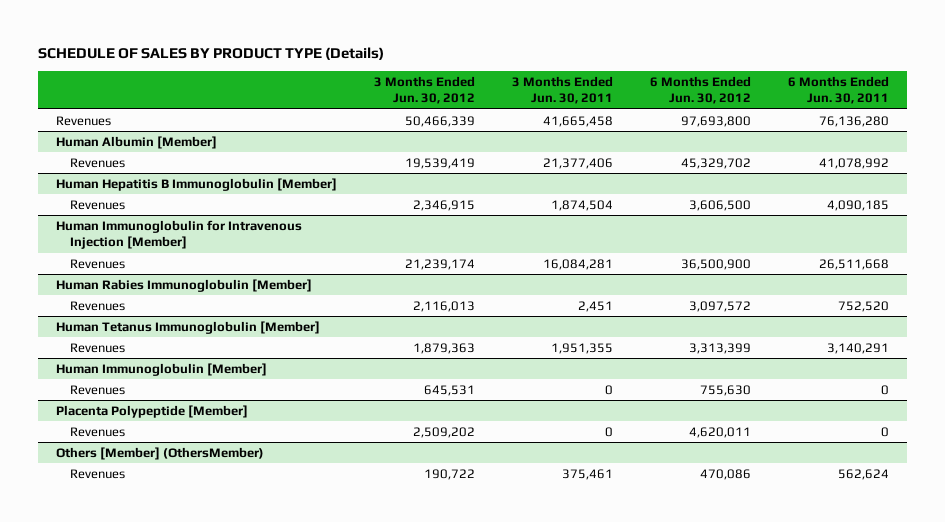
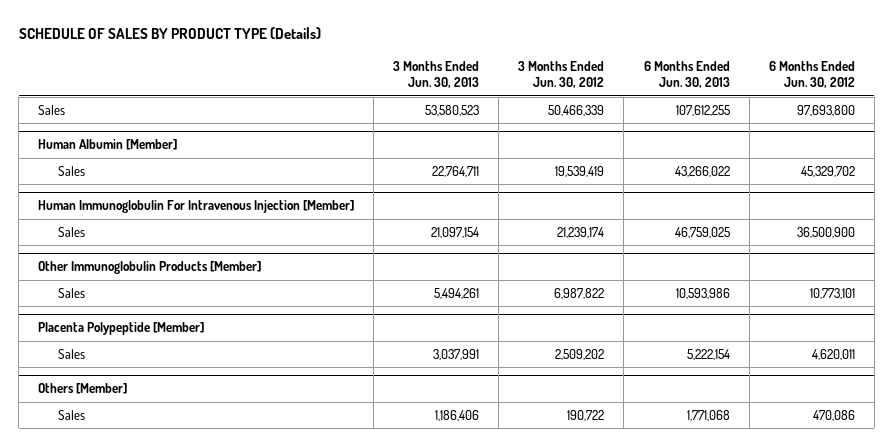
- | 3 Months Ended Jun. 30, 2012 | 3 Months Ended Jun. 30, 2011 | 6 Months Ended Jun. 30, 2012 | 6 Months Ended Jun. 30, 2011
+ | 3 Months Ended Jun. 30, 2013 | 3 Months Ended Jun. 30, 2012 | 6 Months Ended Jun. 30, 2013 | 6 Months Ended Jun. 30, 2012
- Revenues | 50,466,339 | 41,665,458 | 97,693,800 | 76,136,280
+ Sales | 53,580,523 | 50,466,339 | 107,612,255 | 97,693,800
@ Human Albumin [Member]
- Revenues | 19,539,419 | 21,377,406 | 45,329,702 | 41,078,992
- Human Hepatitis B Immunoglobulin [Member]
- Revenues | 2,346,915 | 1,874,504 | 3,606,500 | 4,090,185
- Human Immunoglobulin for Intravenous Injection [Member]
- Revenues | 21,239,174 | 16,084,281 | 36,500,900 | 26,511,668
- Human Rabies Immunoglobulin [Member]
- Revenues | 2,116,013 | 2,451 | 3,097,572 | 752,520
- Human Tetanus Immunoglobulin [Member]
- Revenues | 1,879,363 | 1,951,355 | 3,313,399 | 3,140,291
- Human Immunoglobulin [Member]
- Revenues | 645,531 | 0 | 755,630 | 0
@ Human Albumin [Member]
+ Sales | 22,764,711 | 19,539,419 | 43,266,022 | 45,329,702
+ Human Immunoglobulin For Intravenous Injection [Member]
+ Sales | 21,097,154 | 21,239,174 | 46,759,025 | 36,500,900
+ Other Immunoglobulin Products [Member]
+ Sales | 5,494,261 | 6,987,822 | 10,593,986 | 10,773,101
@ Placenta Polypeptide [Member]
- Revenues | 2,509,202 | 0 | 4,620,011 | 0
- Others [Member] (OthersMember)
- Revenues | 190,722 | 375,461 | 470,086 | 562,624
@ Placenta Polypeptide [Member]
+ Sales | 3,037,991 | 2,509,202 | 5,222,154 | 4,620,011
+ Others [Member]
+ Sales | 1,186,406 | 190,722 | 1,771,068 | 470,086

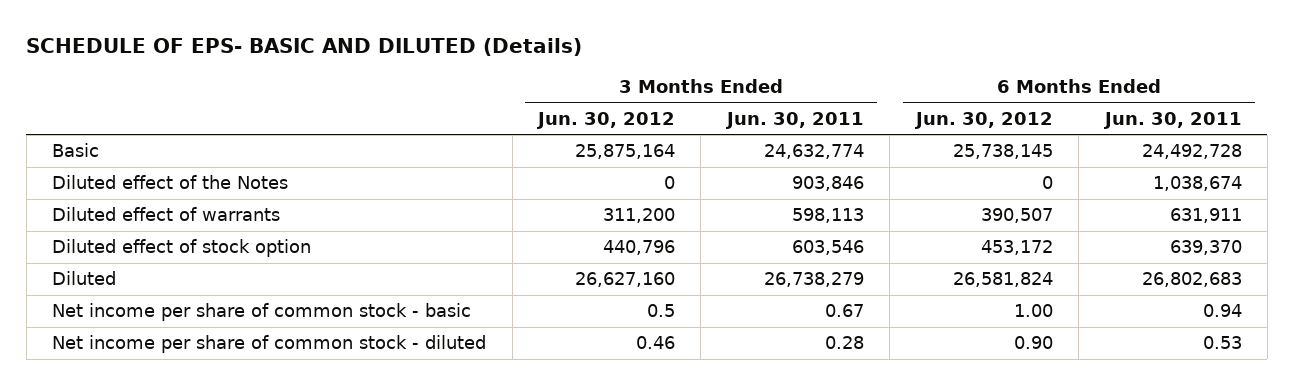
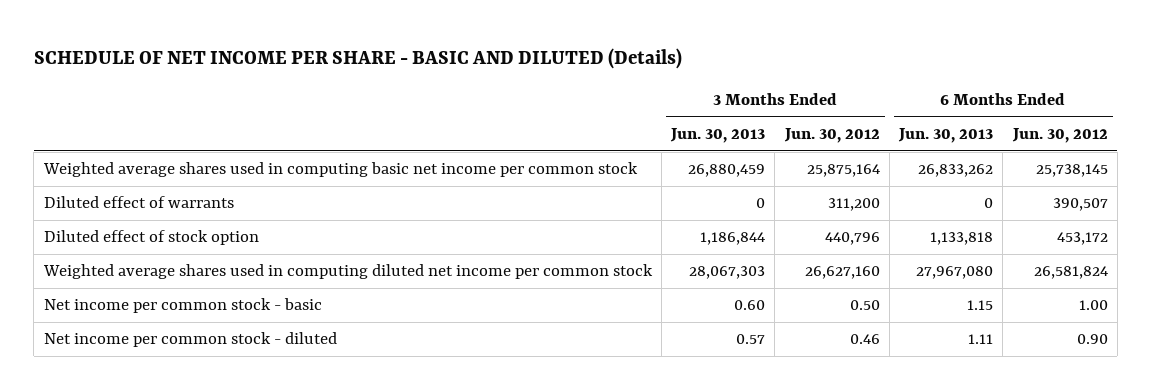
- SCHEDULE OF EPS- BASIC AND DILUTED (Details)
+ SCHEDULE OF NET INCOME PER SHARE - BASIC AND DILUTED (Details)
- | 3 Months Ended Jun. 30, 2012 | 3 Months Ended Jun. 30, 2011 | 6 Months Ended Jun. 30, 2012 | 6 Months Ended Jun. 30, 2011
+ | 3 Months Ended Jun. 30, 2013 | 3 Months Ended Jun. 30, 2012 | 6 Months Ended Jun. 30, 2013 | 6 Months Ended Jun. 30, 2012
- Basic | 25,875,164 | 24,632,774 | 25,738,145 | 24,492,728
- Diluted effect of the Notes | 0 | 903,846 | 0 | 1,038,674
+ Weighted average shares used in computing basic net income per common stock | 26,880,459 | 25,875,164 | 26,833,262 | 25,738,145
- Diluted | 26,627,160 | 26,738,279 | 26,581,824 | 26,802,683
- Net income per share of common stock - basic | 0.5 | 0.67 | 1.00 | 0.94
- Net income per share of common stock - diluted | 0.46 | 0.28 | 0.90 | 0.53
+ Weighted average shares used in computing diluted net income per common stock | 28,067,303 | 26,627,160 | 27,967,080 | 26,581,824
+ Net income per common stock - basic | 0.60 | 0.50 | 1.15 | 1.00
+ Net income per common stock - diluted | 0.57 | 0.46 | 1.11 | 0.90

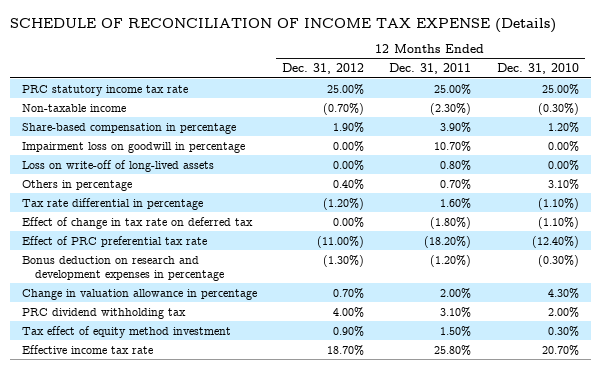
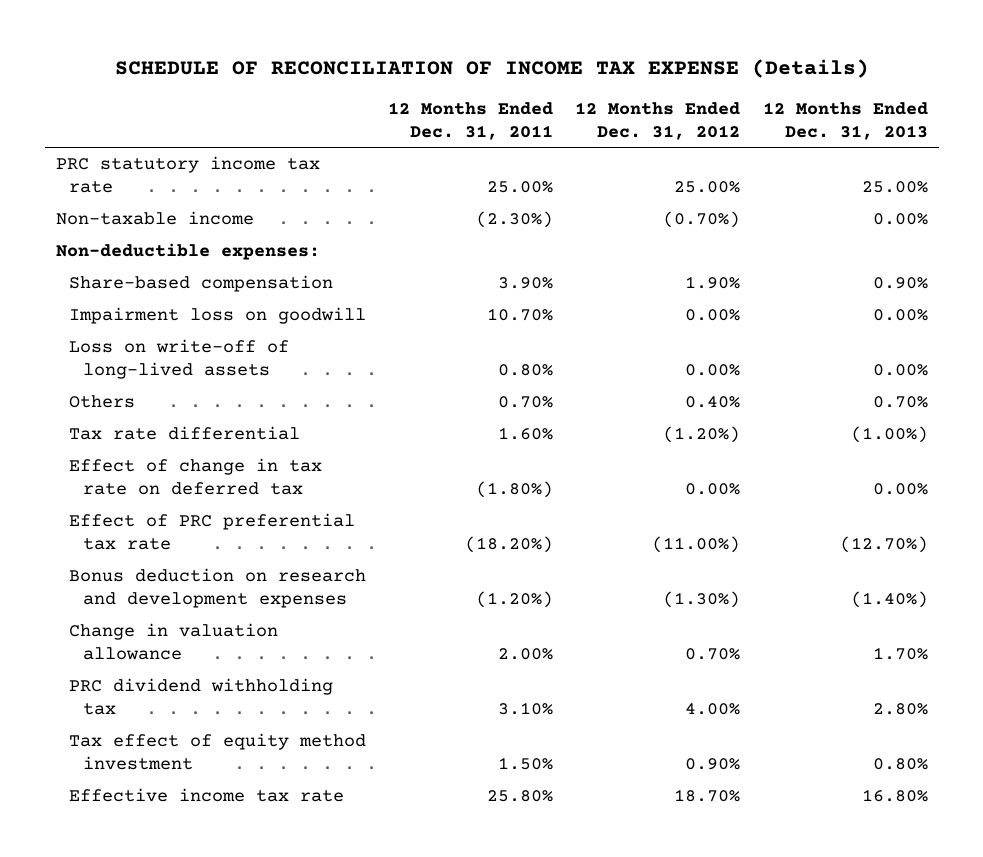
- | 12 Months Ended Dec. 31, 2012 | 12 Months Ended Dec. 31, 2011 | 12 Months Ended Dec. 31, 2010
+ | 12 Months Ended Dec. 31, 2011 | 12 Months Ended Dec. 31, 2012 | 12 Months Ended Dec. 31, 2013
- Share-based compensation in percentage | 1.90% | 3.90% | 1.20%
- Impairment loss on goodwill in percentage | 0.00% | 10.70% | 0.00%
+ Non-deductible expenses:
+ Share-based compensation | 3.90% | 1.90% | 0.90%
+ Impairment loss on goodwill | 10.70% | 0.00% | 0.00%
- Others in percentage | 0.40% | 0.70% | 3.10%
- Tax rate differential in percentage | (1.20%) | 1.60% | (1.10%)
+ Others | 0.70% | 0.40% | 0.70%
+ Tax rate differential | 1.60% | (1.20%) | (1.00%)
- Bonus deduction on research and development expenses in percentage | (1.30%) | (1.20%) | (0.30%)
- Change in valuation allowance in percentage | 0.70% | 2.00% | 4.30%
+ Bonus deduction on research and development expenses | (1.20%) | (1.30%) | (1.40%)
+ Change in valuation allowance | 2.00% | 0.70% | 1.70%

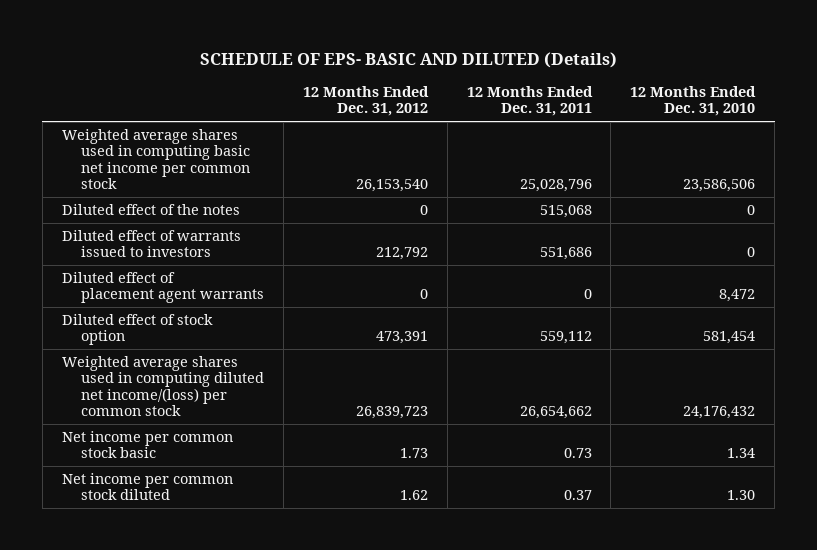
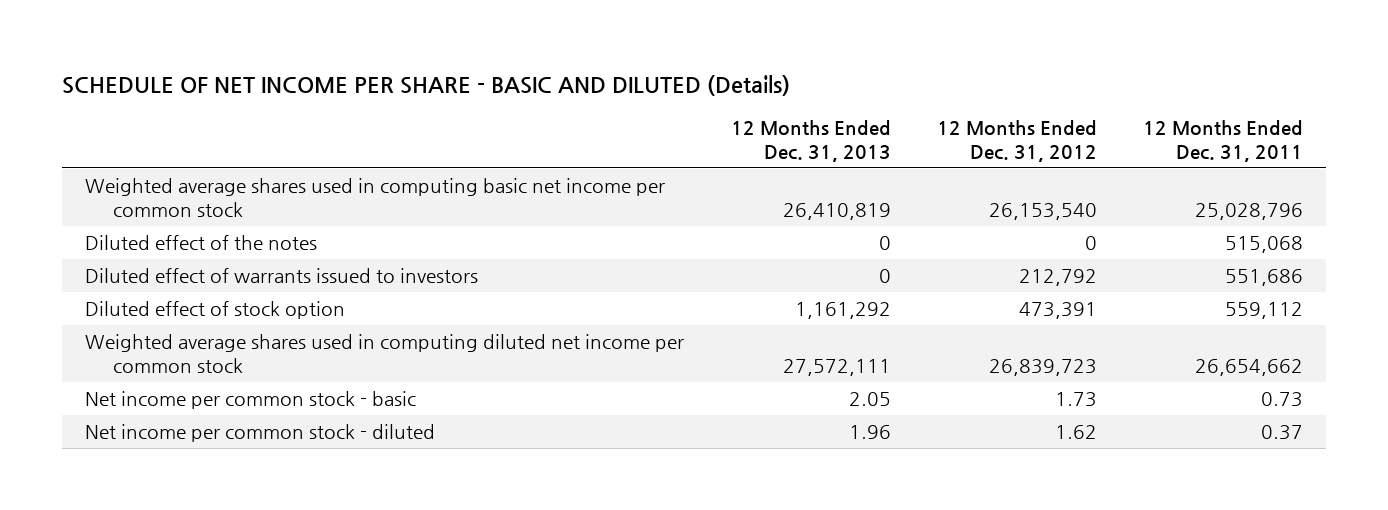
- SCHEDULE OF EPS- BASIC AND DILUTED (Details)
+ SCHEDULE OF NET INCOME PER SHARE - BASIC AND DILUTED (Details)
- | 12 Months Ended Dec. 31, 2012 | 12 Months Ended Dec. 31, 2011 | 12 Months Ended Dec. 31, 2010
+ | 12 Months Ended Dec. 31, 2013 | 12 Months Ended Dec. 31, 2012 | 12 Months Ended Dec. 31, 2011
- Diluted effect of placement agent warrants | 0 | 0 | 8,472
- Weighted average shares used in computing diluted net income/(loss) per common stock | 26,839,723 | 26,654,662 | 24,176,432
- Net income per common stock basic | 1.73 | 0.73 | 1.34
- Net income per common stock diluted | 1.62 | 0.37 | 1.30
+ Weighted average shares used in computing diluted net income per common stock | 27,572,111 | 26,839,723 | 26,654,662
+ Net income per common stock - basic | 2.05 | 1.73 | 0.73
+ Net income per common stock - diluted | 1.96 | 1.62 | 0.37

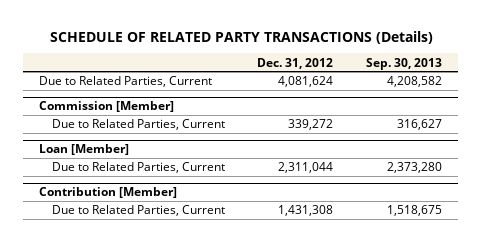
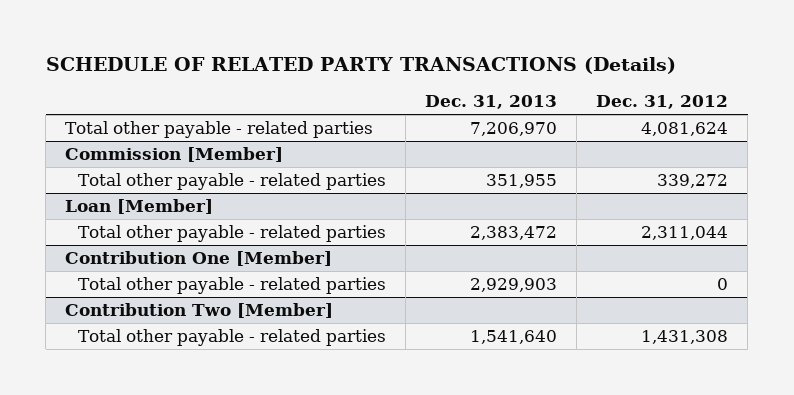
- | Dec. 31, 2012 | Sep. 30, 2013
+ | Dec. 31, 2013 | Dec. 31, 2012
- Due to Related Parties, Current | 4,081,624 | 4,208,582
+ Total other payable - related parties | 7,206,970 | 4,081,624
@ Commission [Member]
- Due to Related Parties, Current | 339,272 | 316,627
+ Total other payable - related parties | 351,955 | 339,272
@ Loan [Member]
- Due to Related Parties, Current | 2,311,044 | 2,373,280
- Contribution [Member]
- Due to Related Parties, Current | 1,431,308 | 1,518,675
@ Loan [Member]
+ Total other payable - related parties | 2,383,472 | 2,311,044
+ Contribution One [Member]
+ Total other payable - related parties | 2,929,903 | 0
+ Contribution Two [Member]
+ Total other payable - related parties | 1,541,640 | 1,431,308

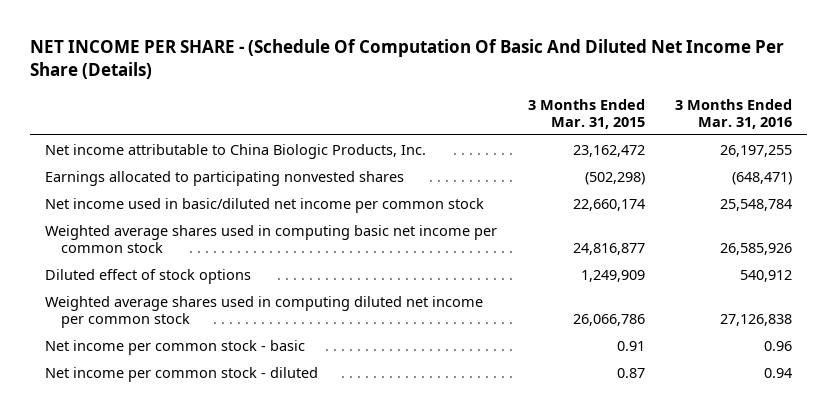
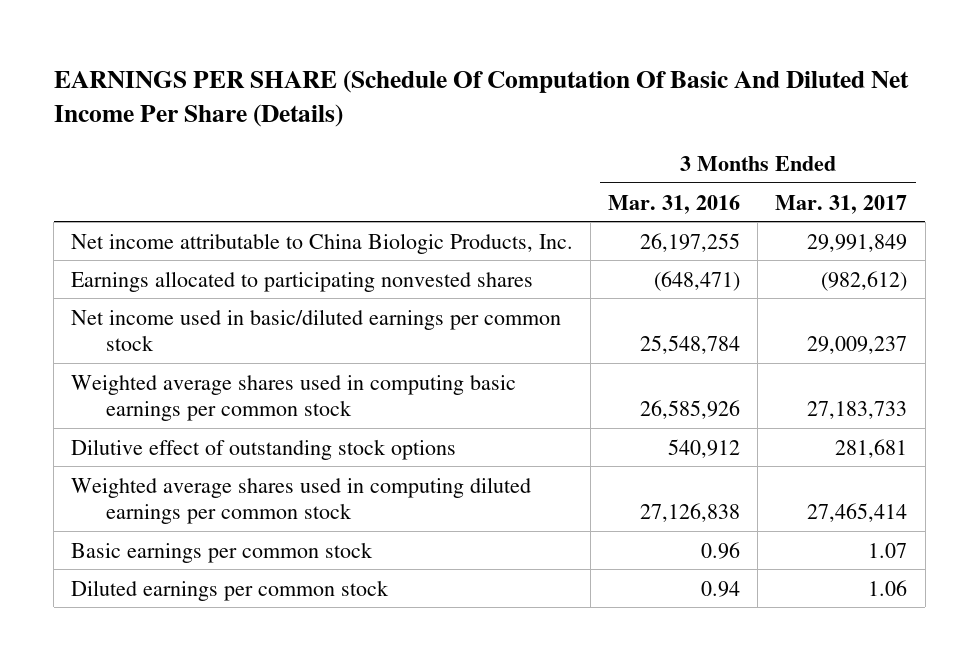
- NET INCOME PER SHARE - (Schedule Of Computation Of Basic And Diluted Net Income Per Share (Details)
+ EARNINGS PER SHARE (Schedule Of Computation Of Basic And Diluted Net Income Per Share (Details)
- | 3 Months Ended Mar. 31, 2015 | 3 Months Ended Mar. 31, 2016
+ | 3 Months Ended Mar. 31, 2016 | 3 Months Ended Mar. 31, 2017
- Net income used in basic/diluted net income per common stock | 22,660,174 | 25,548,784
- Weighted average shares used in computing basic net income per common stock | 24,816,877 | 26,585,926
- Diluted effect of stock options | 1,249,909 | 540,912
- Weighted average shares used in computing diluted net income per common stock | 26,066,786 | 27,126,838
- Net income per common stock - basic | 0.91 | 0.96
- Net income per common stock - diluted | 0.87 | 0.94
+ Net income used in basic/diluted earnings per common stock | 25,548,784 | 29,009,237
+ Weighted average shares used in computing basic earnings per common stock | 26,585,926 | 27,183,733
+ Dilutive effect of outstanding stock options | 540,912 | 281,681
+ Weighted average shares used in computing diluted earnings per common stock | 27,126,838 | 27,465,414
+ Basic earnings per common stock | 0.96 | 1.07
+ Diluted earnings per common stock | 0.94 | 1.06

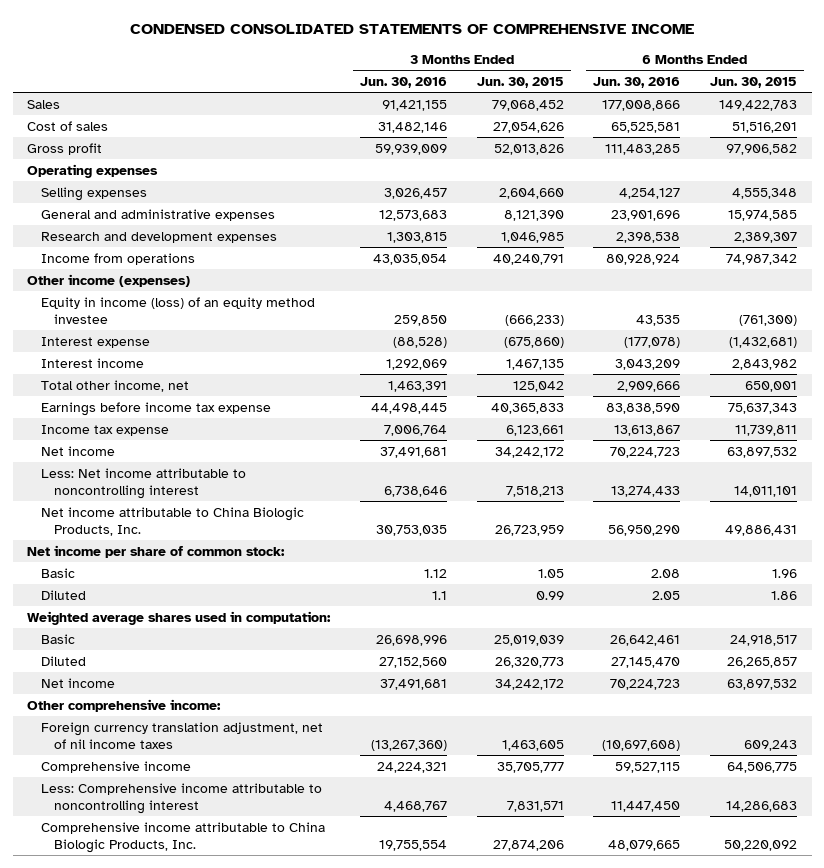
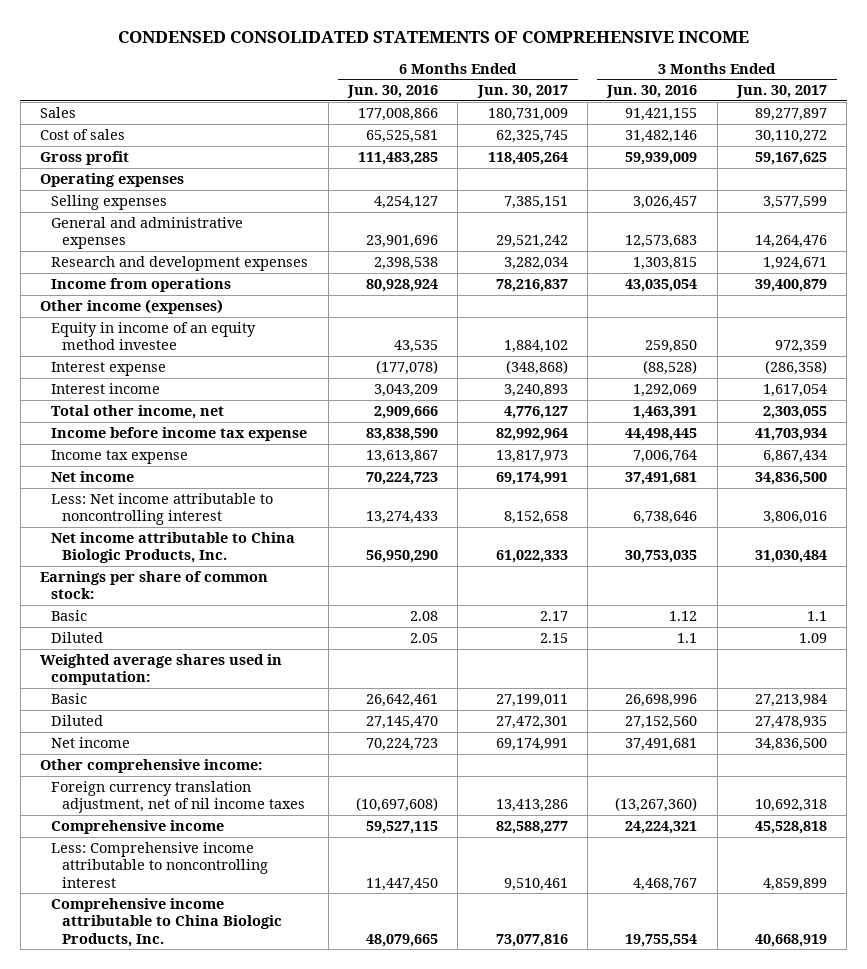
- | 3 Months Ended Jun. 30, 2016 | 3 Months Ended Jun. 30, 2015 | 6 Months Ended Jun. 30, 2016 | 6 Months Ended Jun. 30, 2015
+ | 6 Months Ended Jun. 30, 2016 | 6 Months Ended Jun. 30, 2017 | 3 Months Ended Jun. 30, 2016 | 3 Months Ended Jun. 30, 2017
- Equity in income (loss) of an equity method investee | 259,850 | (666,233) | 43,535 | (761,300)
+ Equity in income of an equity method investee | 43,535 | 1,884,102 | 259,850 | 972,359
- Earnings before income tax expense | 44,498,445 | 40,365,833 | 83,838,590 | 75,637,343
+ Income before income tax expense | 83,838,590 | 82,992,964 | 44,498,445 | 41,703,934
- Net income per share of common stock:
+ Earnings per share of common stock:

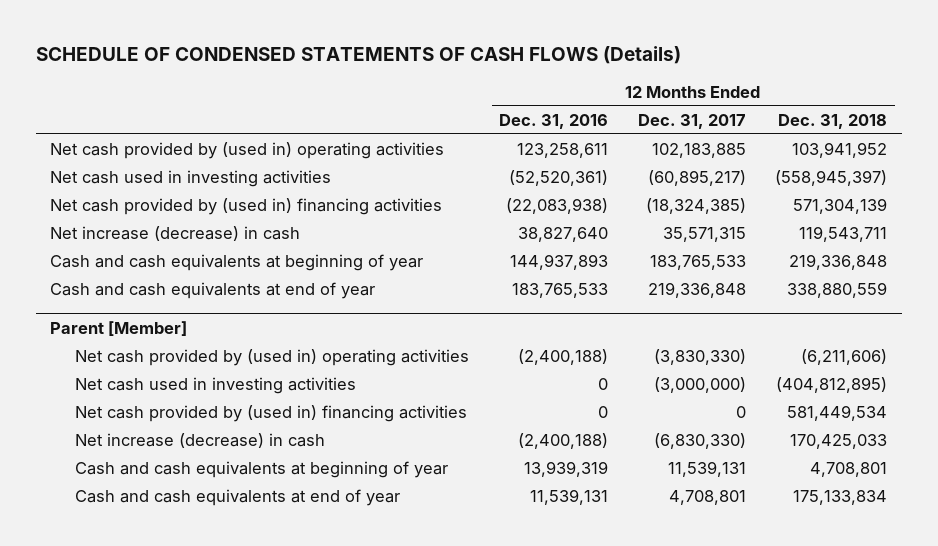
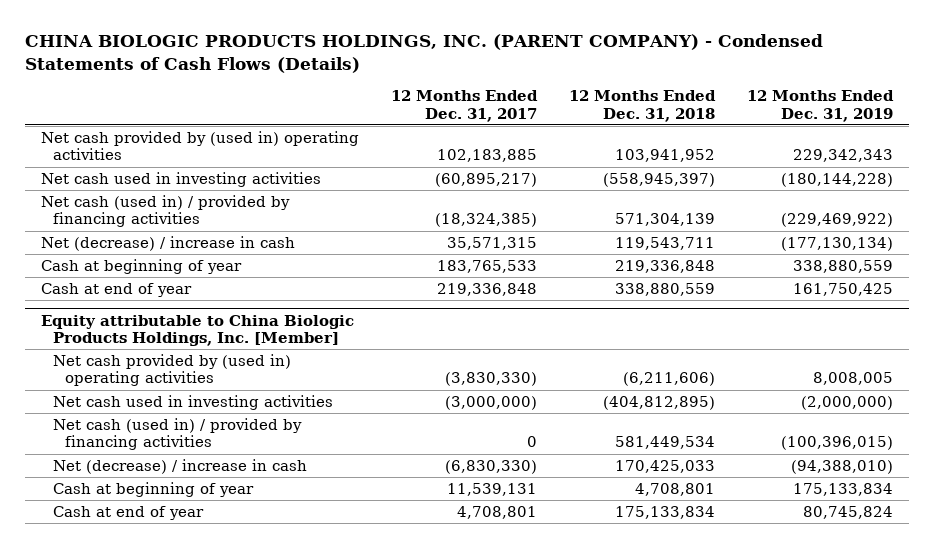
- SCHEDULE OF CONDENSED STATEMENTS OF CASH FLOWS (Details)
+ CHINA BIOLOGIC PRODUCTS HOLDINGS, INC. (PARENT COMPANY) - Condensed Statements of Cash Flows (Details)
- | 12 Months Ended Dec. 31, 2016 | 12 Months Ended Dec. 31, 2017 | 12 Months Ended Dec. 31, 2018
+ | 12 Months Ended Dec. 31, 2017 | 12 Months Ended Dec. 31, 2018 | 12 Months Ended Dec. 31, 2019
- Net cash provided by (used in) financing activities | (22,083,938) | (18,324,385) | 571,304,139
- Net increase (decrease) in cash | 38,827,640 | 35,571,315 | 119,543,711
- Cash and cash equivalents at beginning of year | 144,937,893 | 183,765,533 | 219,336,848
- Cash and cash equivalents at end of year | 183,765,533 | 219,336,848 | 338,880,559
- Parent [Member]
+ Net cash (used in) / provided by financing activities | (18,324,385) | 571,304,139 | (229,469,922)
+ Net (decrease) / increase in cash | 35,571,315 | 119,543,711 | (177,130,134)
+ Cash at beginning of year | 183,765,533 | 219,336,848 | 338,880,559
+ Cash at end of year | 219,336,848 | 338,880,559 | 161,750,425
+ Equity attributable to China Biologic Products Holdings, Inc. [Member]
- Net cash provided by (used in) financing activities | 0 | 0 | 581,449,534
- Net increase (decrease) in cash | (2,400,188) | (6,830,330) | 170,425,033
- Cash and cash equivalents at beginning of year | 13,939,319 | 11,539,131 | 4,708,801
- Cash and cash equivalents at end of year | 11,539,131 | 4,708,801 | 175,133,834
+ Net cash (used in) / provided by financing activities | 0 | 581,449,534 | (100,396,015)
+ Net (decrease) / increase in cash | (6,830,330) | 170,425,033 | (94,388,010)
+ Cash at beginning of year | 11,539,131 | 4,708,801 | 175,133,834
+ Cash at end of year | 4,708,801 | 175,133,834 | 80,745,824

